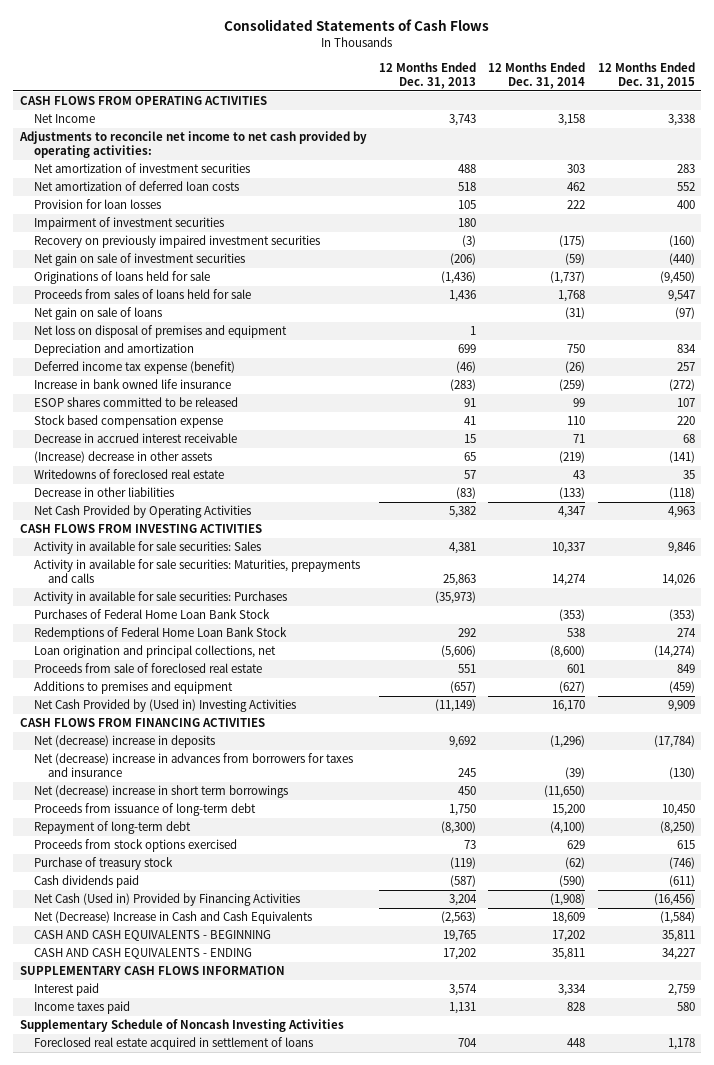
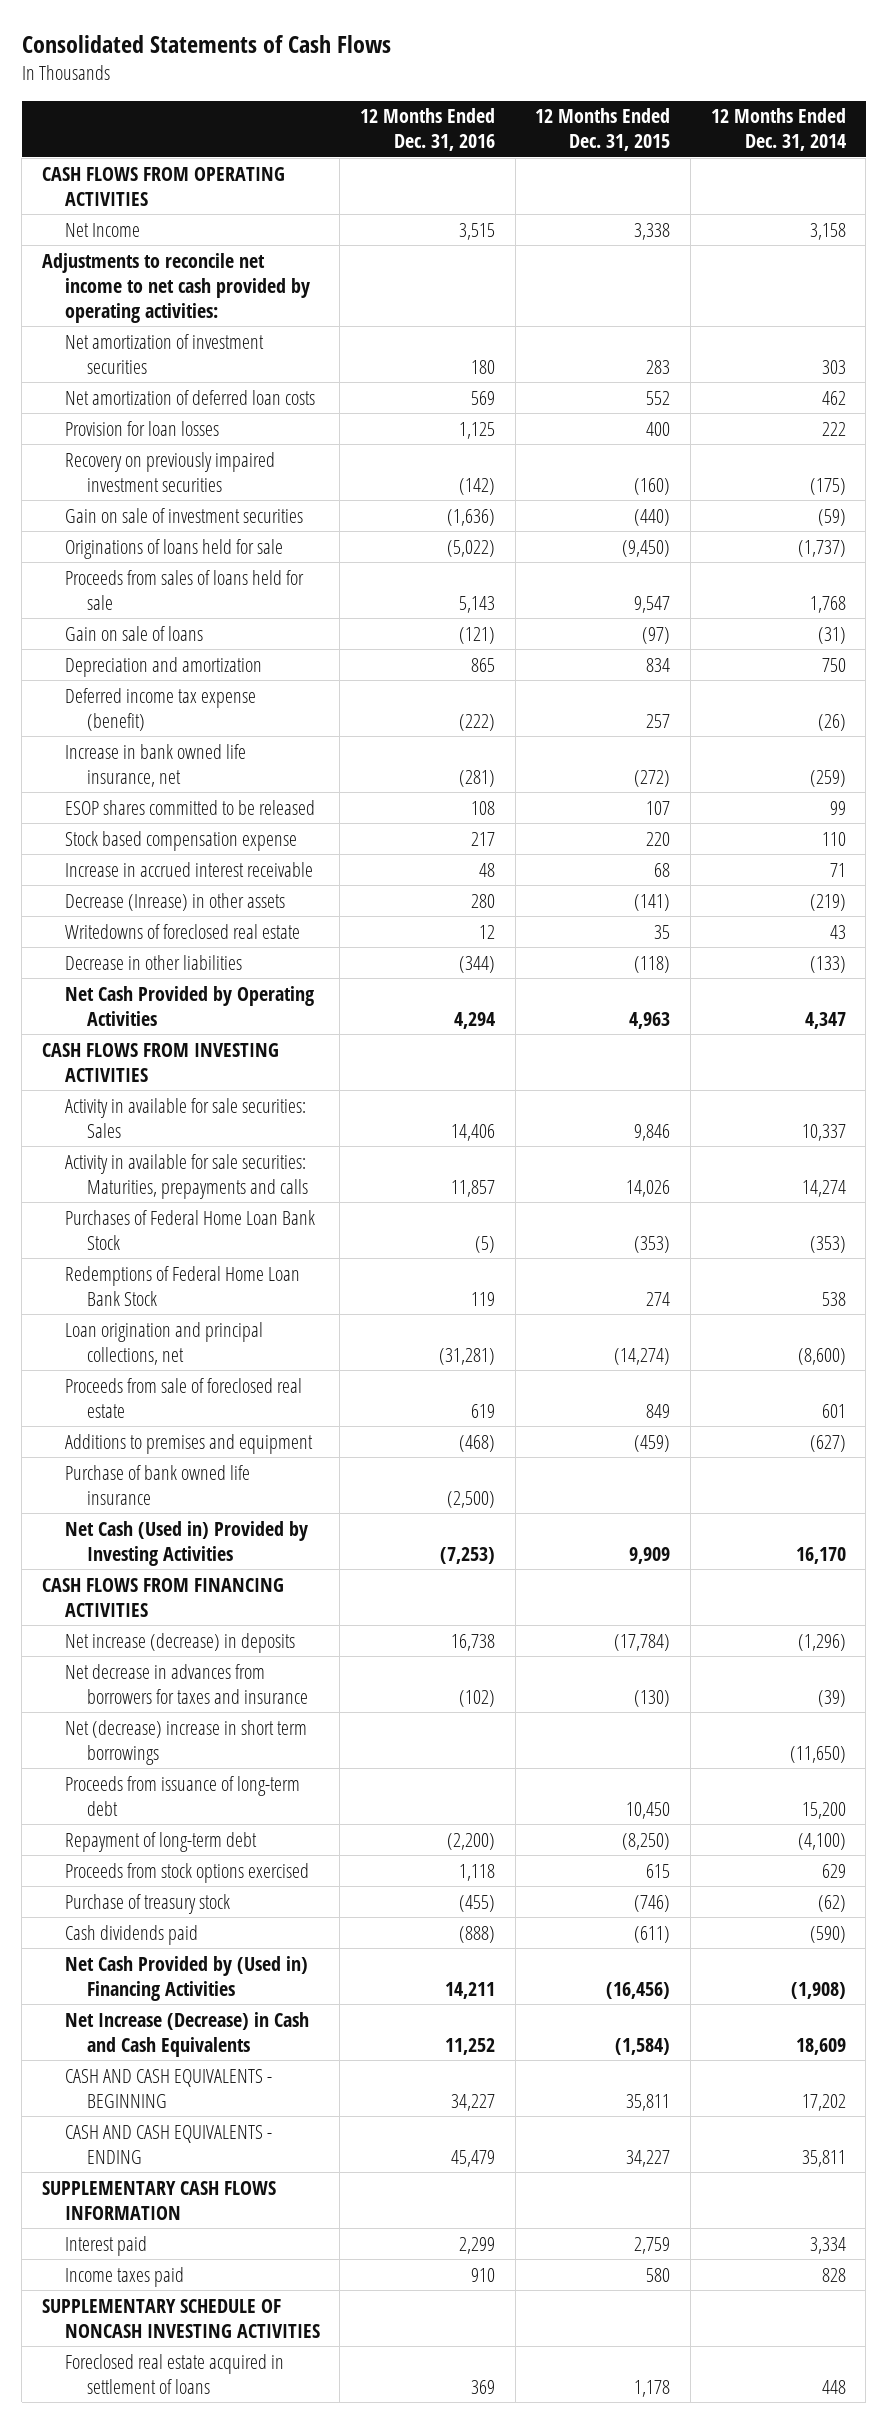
- | 12 Months Ended Dec. 31, 2013 | 12 Months Ended Dec. 31, 2014 | 12 Months Ended Dec. 31, 2015
+ | 12 Months Ended Dec. 31, 2016 | 12 Months Ended Dec. 31, 2015 | 12 Months Ended Dec. 31, 2014
- Impairment of investment securities | 180 | |
- Net gain on sale of investment securities | (206) | (59) | (440)
+ Gain on sale of investment securities | (1,636) | (440) | (59)
- Net gain on sale of loans | | (31) | (97)
- Net loss on disposal of premises and equipment | 1 | |
+ Gain on sale of loans | (121) | (97) | (31)
- Increase in bank owned life insurance | (283) | (259) | (272)
+ Increase in bank owned life insurance, net | (281) | (272) | (259)
- Decrease in accrued interest receivable | 15 | 71 | 68
- (Increase) decrease in other assets | 65 | (219) | (141)
+ Increase in accrued interest receivable | 48 | 68 | 71
+ Decrease (Inrease) in other assets | 280 | (141) | (219)
- Activity in available for sale securities: Purchases | (35,973) | |
- Net Cash Provided by (Used in) Investing Activities | (11,149) | 16,170 | 9,909
+ Purchase of bank owned life insurance | (2,500) | |
+ Net Cash (Used in) Provided by Investing Activities | (7,253) | 9,909 | 16,170
- Net (decrease) increase in deposits | 9,692 | (1,296) | (17,784)
- Net (decrease) increase in advances from borrowers for taxes and insurance | 245 | (39) | (130)
+ Net increase (decrease) in deposits | 16,738 | (17,784) | (1,296)
+ Net decrease in advances from borrowers for taxes and insurance | (102) | (130) | (39)
- Net Cash (Used in) Provided by Financing Activities | 3,204 | (1,908) | (16,456)
- Net (Decrease) Increase in Cash and Cash Equivalents | (2,563) | 18,609 | (1,584)
+ Net Cash Provided by (Used in) Financing Activities | 14,211 | (16,456) | (1,908)
+ Net Increase (Decrease) in Cash and Cash Equivalents | 11,252 | (1,584) | 18,609
- Supplementary Schedule of Noncash Investing Activities
+ SUPPLEMENTARY SCHEDULE OF NONCASH INVESTING ACTIVITIES

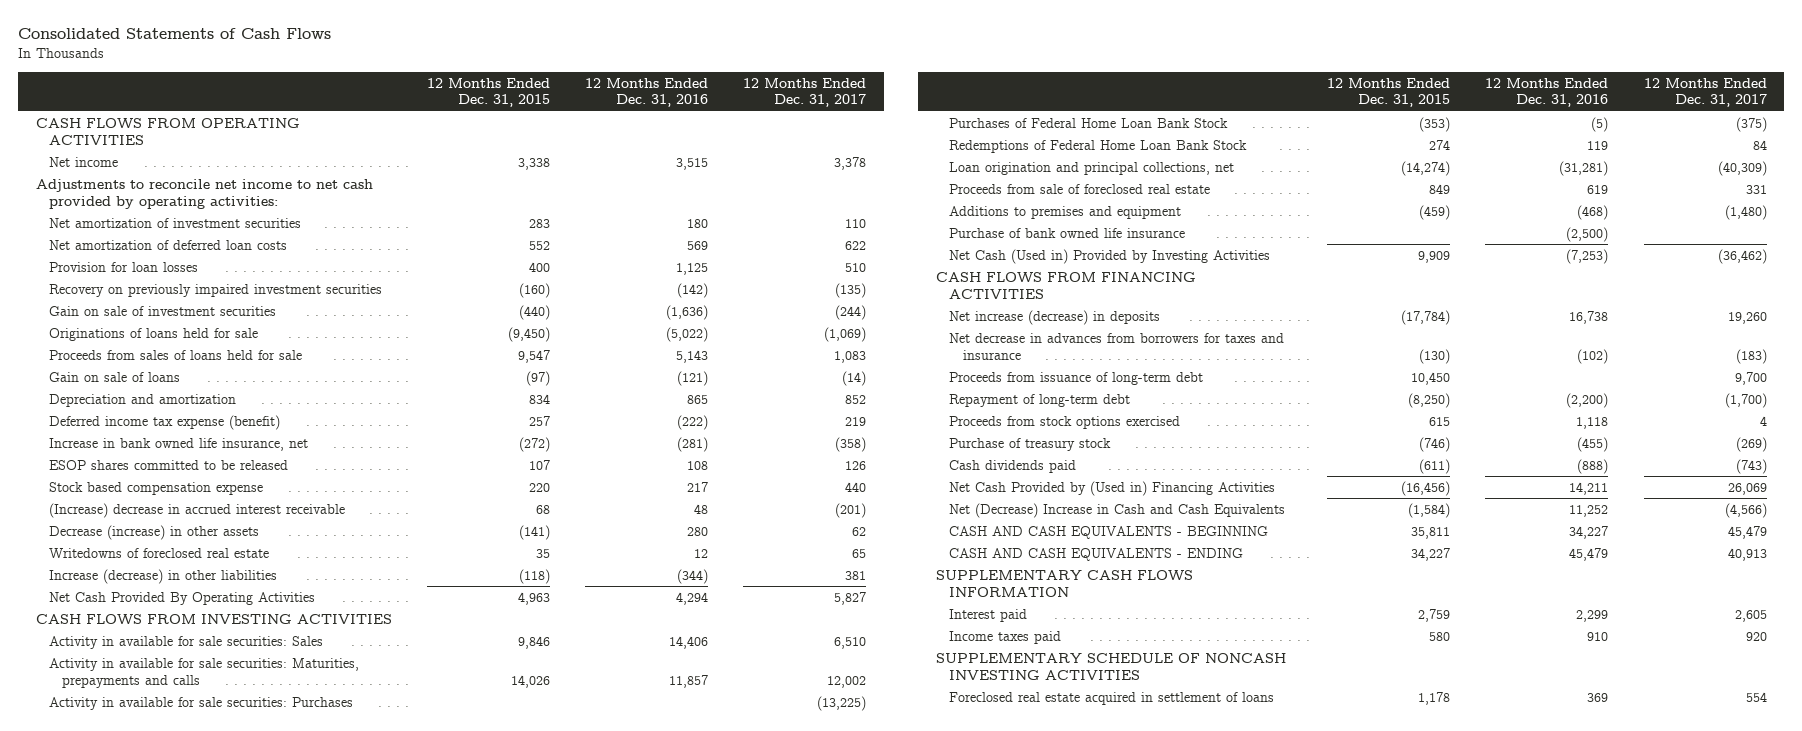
- | 12 Months Ended Dec. 31, 2016 | 12 Months Ended Dec. 31, 2015 | 12 Months Ended Dec. 31, 2014
+ | 12 Months Ended Dec. 31, 2015 | 12 Months Ended Dec. 31, 2016 | 12 Months Ended Dec. 31, 2017
- Net Income | 3,515 | 3,338 | 3,158
+ Net income | 3,338 | 3,515 | 3,378
- Increase in accrued interest receivable | 48 | 68 | 71
- Decrease (Inrease) in other assets | 280 | (141) | (219)
+ (Increase) decrease in accrued interest receivable | 68 | 48 | (201)
+ Decrease (increase) in other assets | (141) | 280 | 62
- Decrease in other liabilities | (344) | (118) | (133)
- Net Cash Provided by Operating Activities | 4,294 | 4,963 | 4,347
+ Increase (decrease) in other liabilities | (118) | (344) | 381
+ Net Cash Provided By Operating Activities | 4,963 | 4,294 | 5,827
+ Activity in available for sale securities: Purchases | | | (13,225)
- Net (decrease) increase in short term borrowings | | | (11,650)
- Net Increase (Decrease) in Cash and Cash Equivalents | 11,252 | (1,584) | 18,609
+ Net (Decrease) Increase in Cash and Cash Equivalents | (1,584) | 11,252 | (4,566)

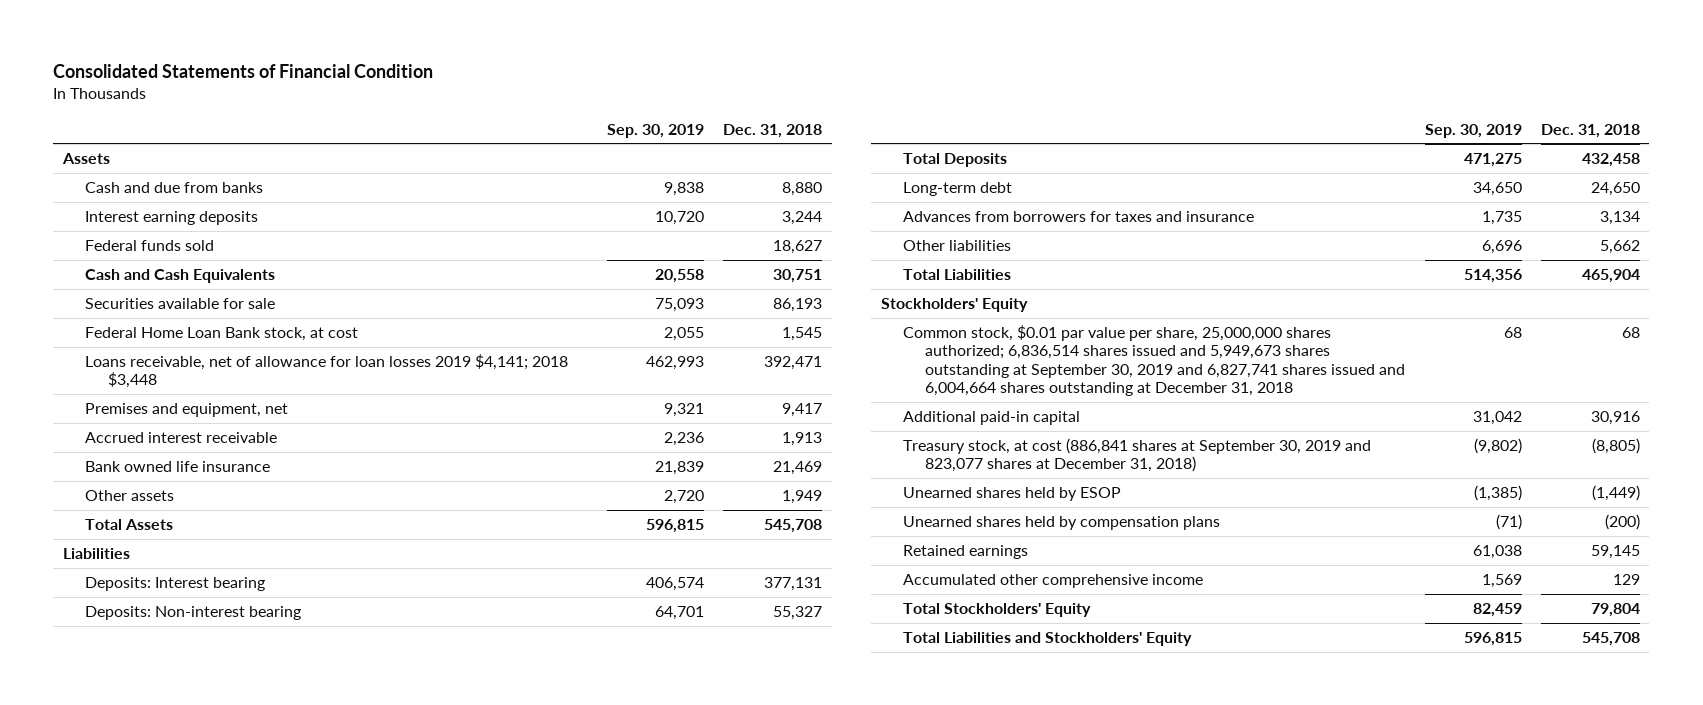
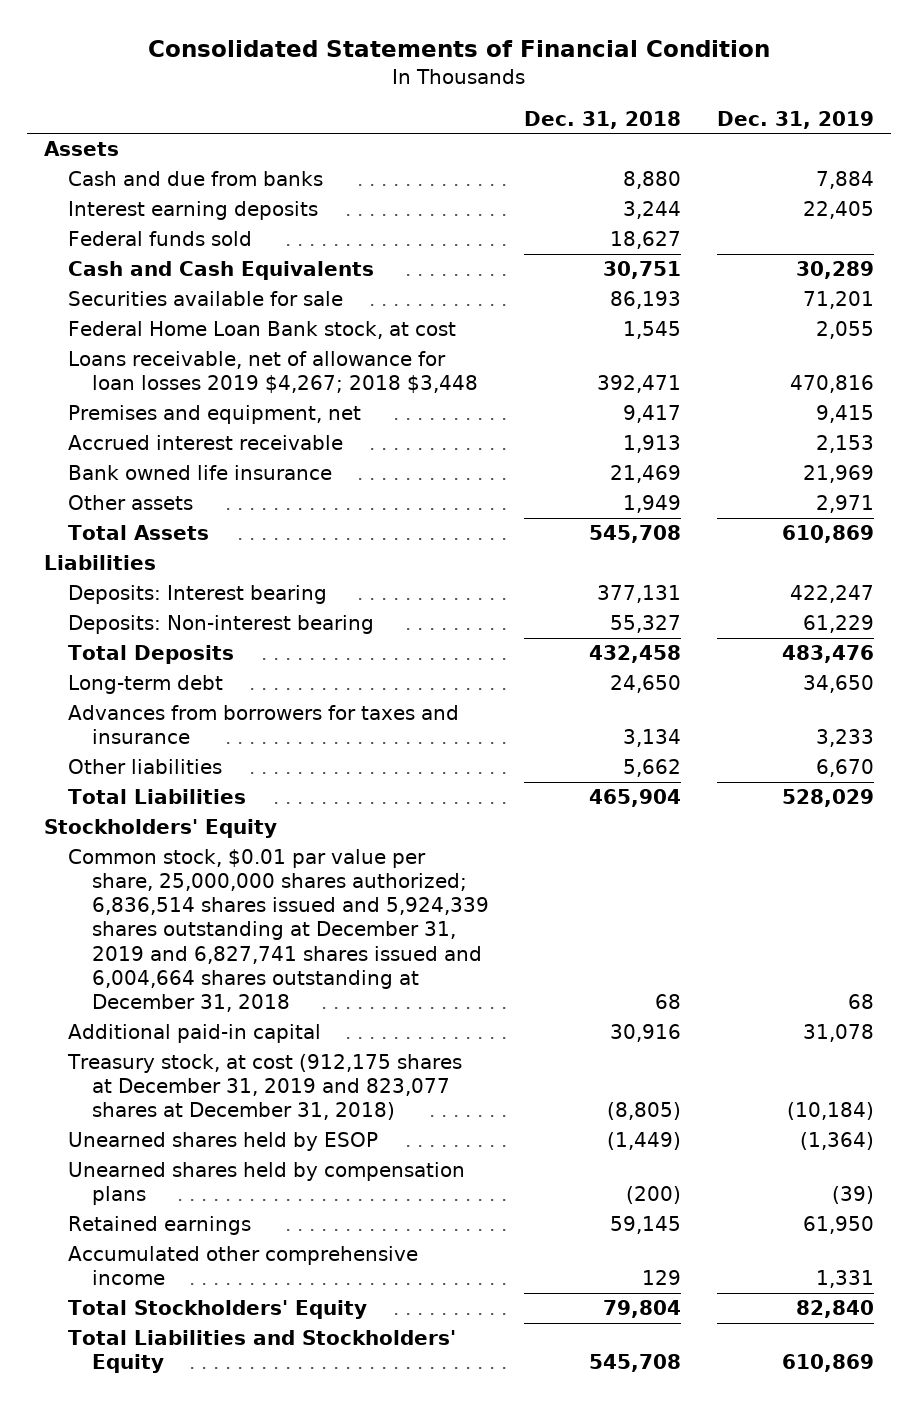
- | Sep. 30, 2019 | Dec. 31, 2018
+ | Dec. 31, 2018 | Dec. 31, 2019
- Loans receivable, net of allowance for loan losses 2019 $4,141; 2018 $3,448 | 462,993 | 392,471
+ Loans receivable, net of allowance for loan losses 2019 $4,267; 2018 $3,448 | 392,471 | 470,816
- Common stock, $0.01 par value per share, 25,000,000 shares authorized; 6,836,514 shares issued and 5,949,673 shares outstanding at September 30, 2019 and 6,827,741 shares issued and 6,004,664 shares outstanding at December 31, 2018 | 68 | 68
+ Common stock, $0.01 par value per share, 25,000,000 shares authorized; 6,836,514 shares issued and 5,924,339 shares outstanding at December 31, 2019 and 6,827,741 shares issued and 6,004,664 shares outstanding at December 31, 2018 | 68 | 68
- Treasury stock, at cost (886,841 shares at September 30, 2019 and 823,077 shares at December 31, 2018) | (9,802) | (8,805)
+ Treasury stock, at cost (912,175 shares at December 31, 2019 and 823,077 shares at December 31, 2018) | (8,805) | (10,184)

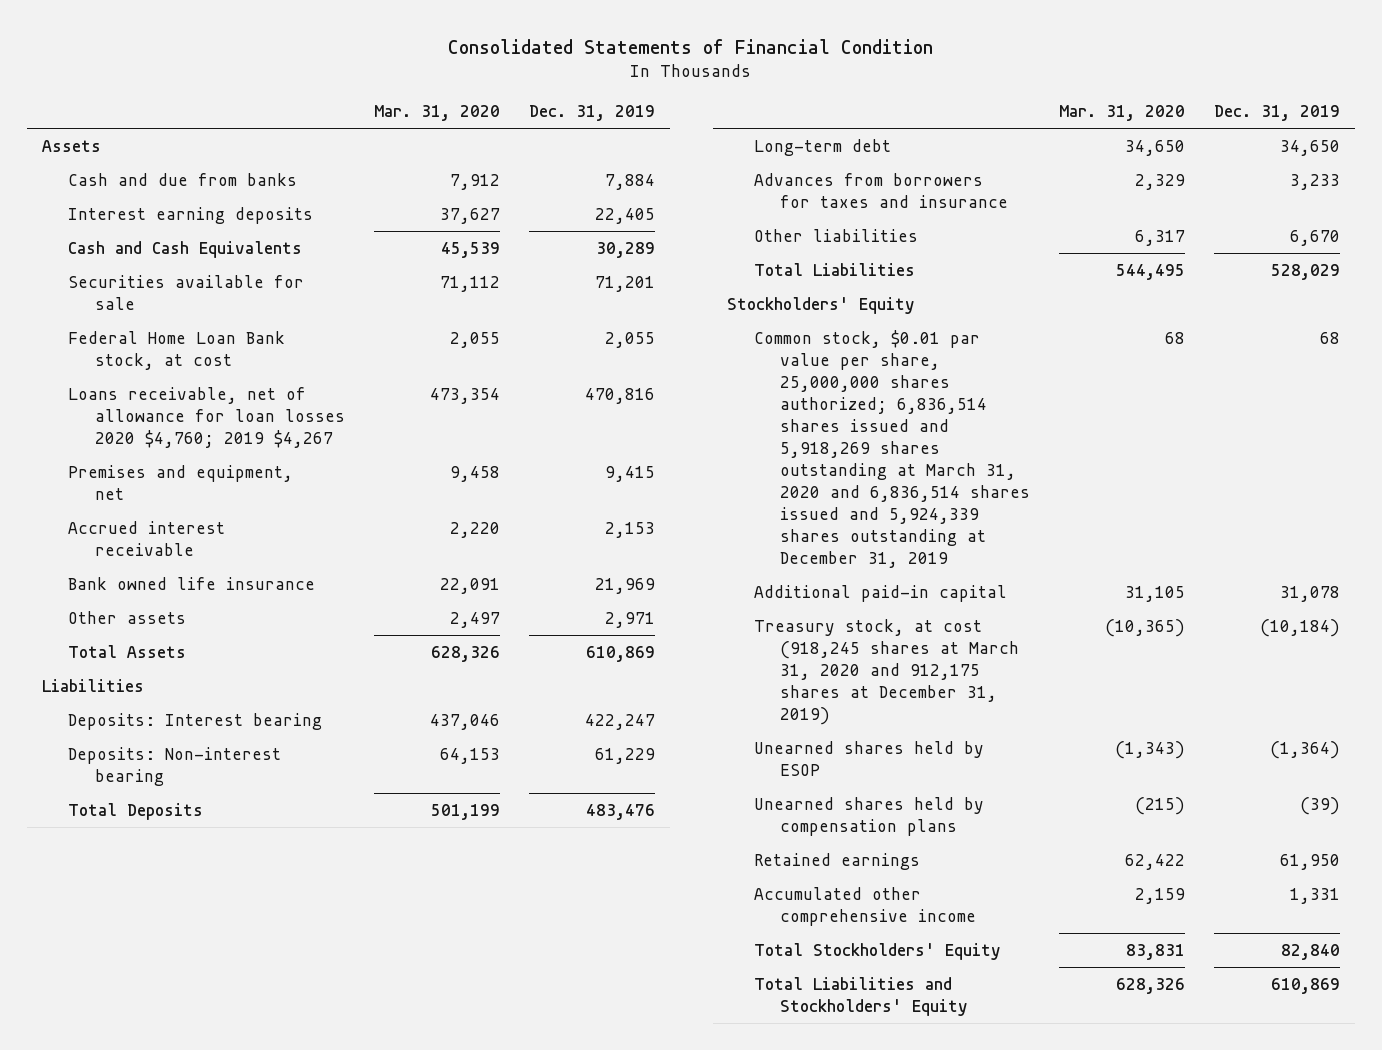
- | Dec. 31, 2018 | Dec. 31, 2019
+ | Mar. 31, 2020 | Dec. 31, 2019
- Federal funds sold | 18,627 |
- Loans receivable, net of allowance for loan losses 2019 $4,267; 2018 $3,448 | 392,471 | 470,816
+ Loans receivable, net of allowance for loan losses 2020 $4,760; 2019 $4,267 | 473,354 | 470,816
- Common stock, $0.01 par value per share, 25,000,000 shares authorized; 6,836,514 shares issued and 5,924,339 shares outstanding at December 31, 2019 and 6,827,741 shares issued and 6,004,664 shares outstanding at December 31, 2018 | 68 | 68
+ Common stock, $0.01 par value per share, 25,000,000 shares authorized; 6,836,514 shares issued and 5,918,269 shares outstanding at March 31, 2020 and 6,836,514 shares issued and 5,924,339 shares outstanding at December 31, 2019 | 68 | 68
- Treasury stock, at cost (912,175 shares at December 31, 2019 and 823,077 shares at December 31, 2018) | (8,805) | (10,184)
+ Treasury stock, at cost (918,245 shares at March 31, 2020 and 912,175 shares at December 31, 2019) | (10,365) | (10,184)

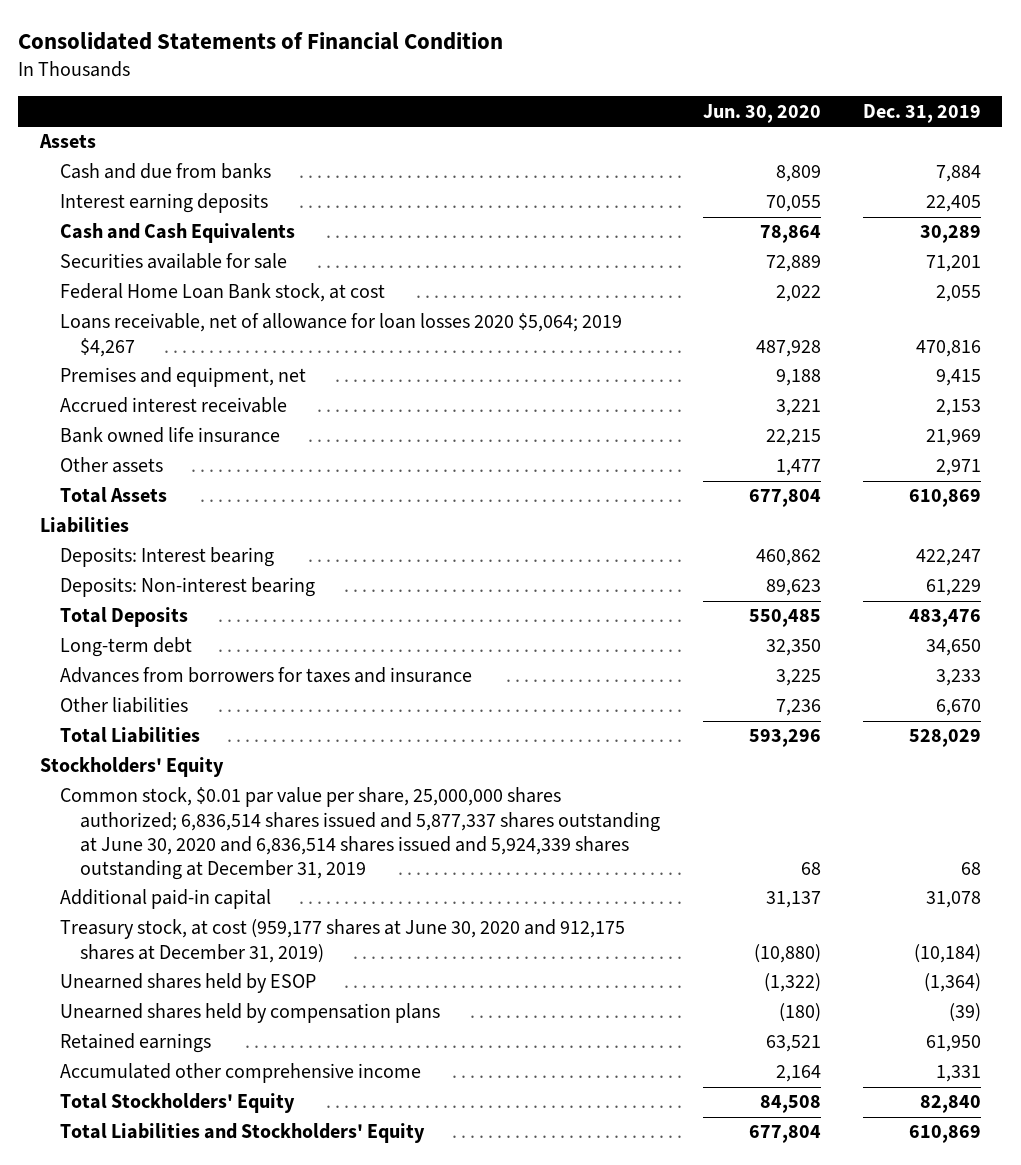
- | Mar. 31, 2020 | Dec. 31, 2019
+ | Jun. 30, 2020 | Dec. 31, 2019
- Loans receivable, net of allowance for loan losses 2020 $4,760; 2019 $4,267 | 473,354 | 470,816
+ Loans receivable, net of allowance for loan losses 2020 $5,064; 2019 $4,267 | 487,928 | 470,816
- Common stock, $0.01 par value per share, 25,000,000 shares authorized; 6,836,514 shares issued and 5,918,269 shares outstanding at March 31, 2020 and 6,836,514 shares issued and 5,924,339 shares outstanding at December 31, 2019 | 68 | 68
+ Common stock, $0.01 par value per share, 25,000,000 shares authorized; 6,836,514 shares issued and 5,877,337 shares outstanding at June 30, 2020 and 6,836,514 shares issued and 5,924,339 shares outstanding at December 31, 2019 | 68 | 68
- Treasury stock, at cost (918,245 shares at March 31, 2020 and 912,175 shares at December 31, 2019) | (10,365) | (10,184)
+ Treasury stock, at cost (959,177 shares at June 30, 2020 and 912,175 shares at December 31, 2019) | (10,880) | (10,184)

